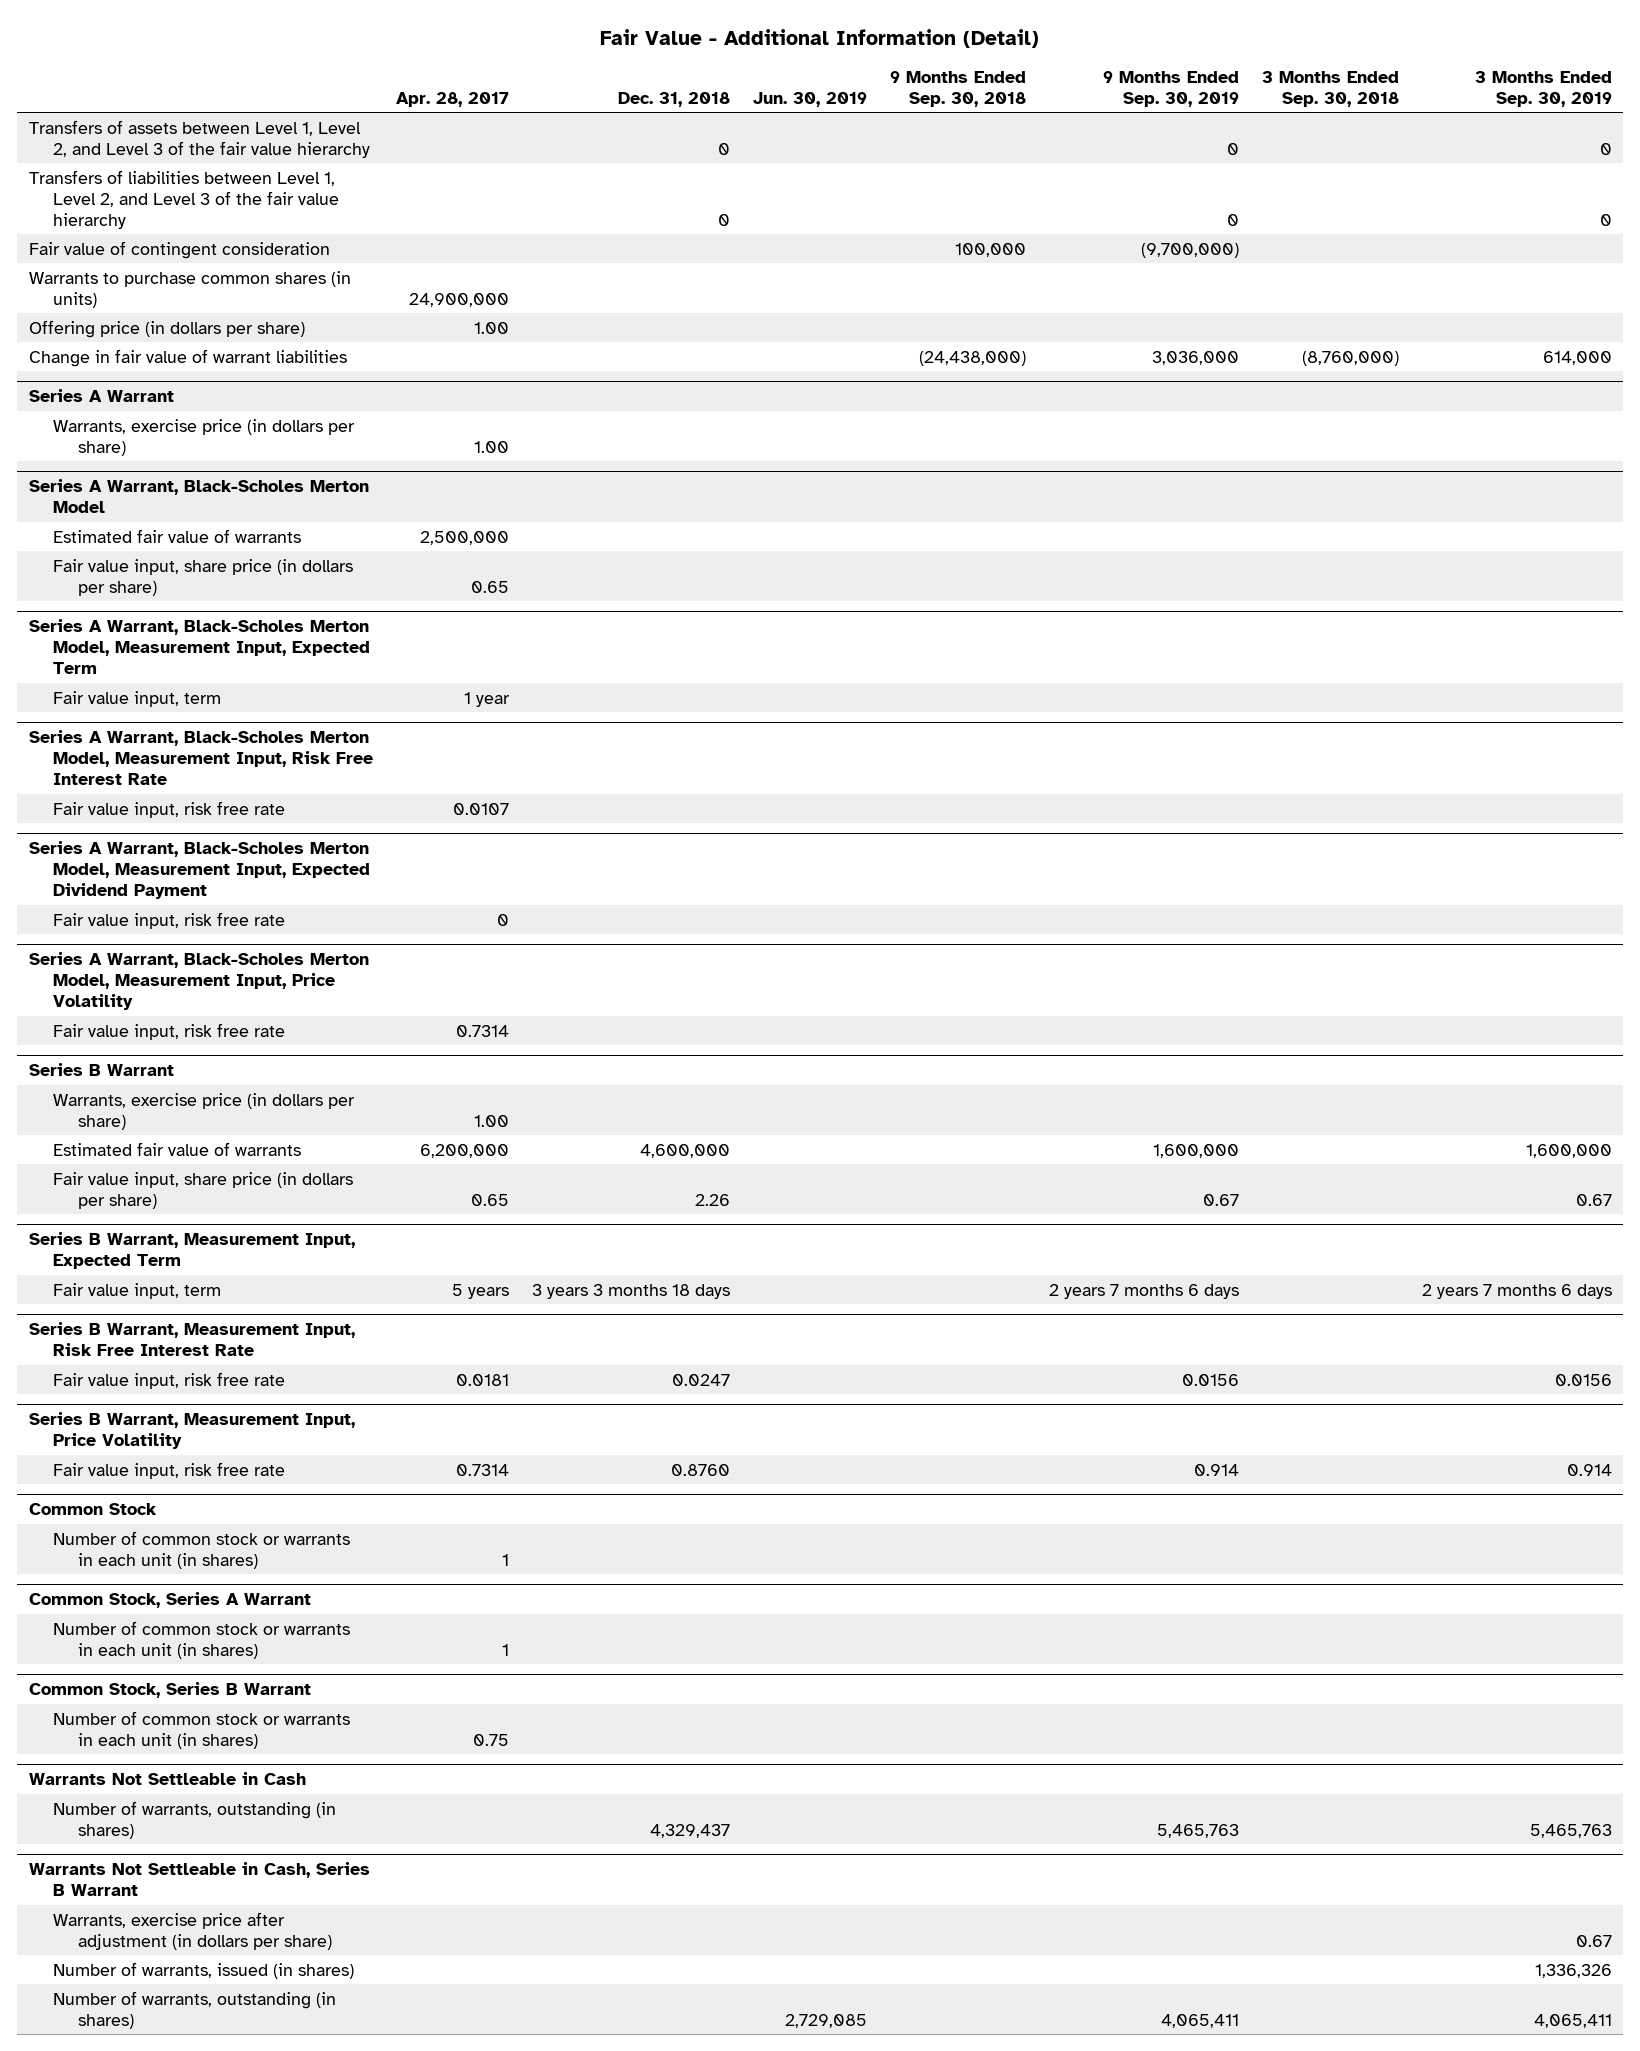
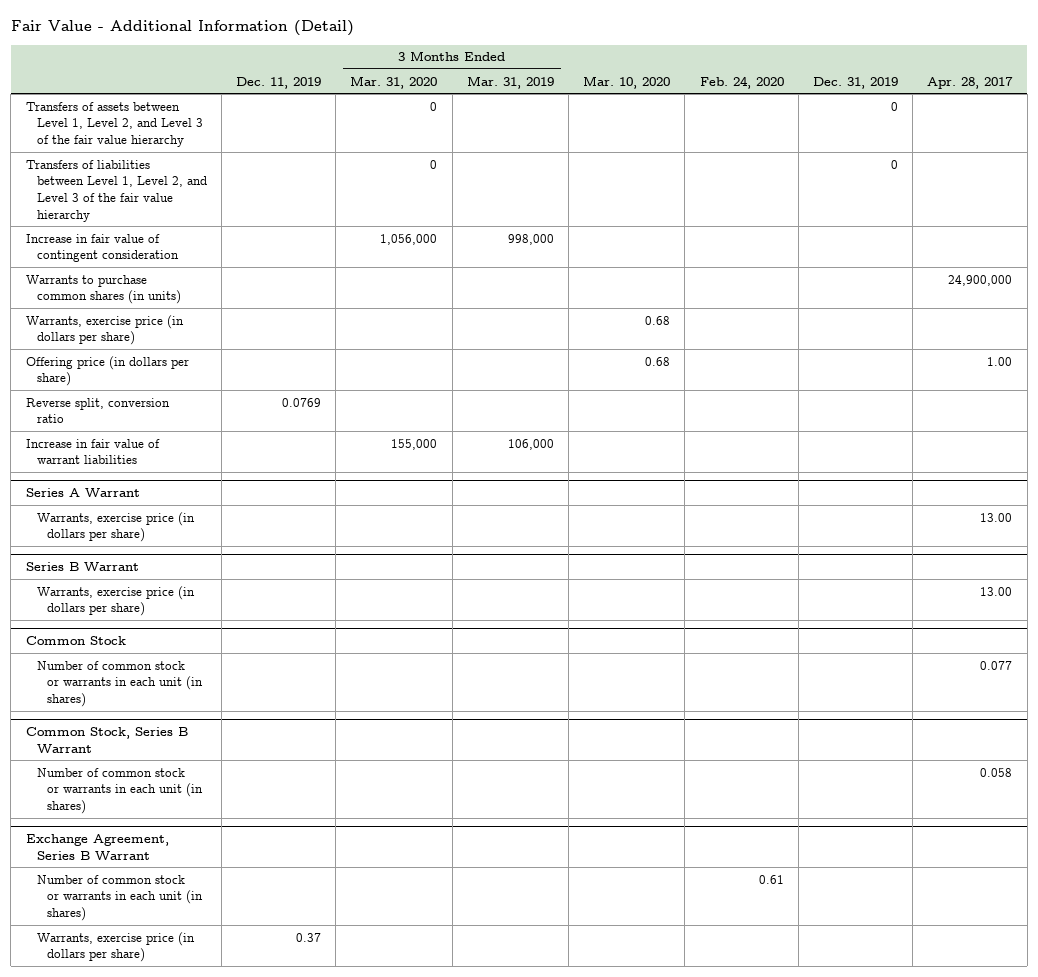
- | Apr. 28, 2017 | Dec. 31, 2018 | Jun. 30, 2019 | 9 Months Ended Sep. 30, 2018 | 9 Months Ended Sep. 30, 2019 | 3 Months Ended Sep. 30, 2018 | 3 Months Ended Sep. 30, 2019
+ | Dec. 11, 2019 | 3 Months Ended Mar. 31, 2020 | 3 Months Ended Mar. 31, 2019 | Mar. 10, 2020 | Feb. 24, 2020 | Dec. 31, 2019 | Apr. 28, 2017
- Fair value of contingent consideration | | | | 100,000 | (9,700,000) | |
+ Increase in fair value of contingent consideration | | 1,056,000 | 998,000 | | | |
+ Warrants, exercise price (in dollars per share) | | | | 0.68 | | |
- Change in fair value of warrant liabilities | | | | (24,438,000) | 3,036,000 | (8,760,000) | 614,000
+ Reverse split, conversion ratio | 0.0769 | | | | | |
+ Increase in fair value of warrant liabilities | | 155,000 | 106,000 | | | |
@ Series A Warrant
- Warrants, exercise price (in dollars per share) | 1.00 | | | | | |
- Series A Warrant, Black-Scholes Merton Model
- Estimated fair value of warrants | 2,500,000 | | | | | |
- Fair value input, share price (in dollars per share) | 0.65 | | | | | |
- Series A Warrant, Black-Scholes Merton Model, Measurement Input, Expected Term
- Fair value input, term | 1 year | | | | | |
- Series A Warrant, Black-Scholes Merton Model, Measurement Input, Risk Free Interest Rate
- Fair value input, risk free rate | 0.0107 | | | | | |
- Series A Warrant, Black-Scholes Merton Model, Measurement Input, Expected Dividend Payment
- Fair value input, risk free rate | 0 | | | | | |
- Series A Warrant, Black-Scholes Merton Model, Measurement Input, Price Volatility
- Fair value input, risk free rate | 0.7314 | | | | | |
@ Series A Warrant
+ Warrants, exercise price (in dollars per share) | | | | | | | 13.00
@ Series B Warrant
- Warrants, exercise price (in dollars per share) | 1.00 | | | | | |
- Estimated fair value of warrants | 6,200,000 | 4,600,000 | | | 1,600,000 | | 1,600,000
- Fair value input, share price (in dollars per share) | 0.65 | 2.26 | | | 0.67 | | 0.67
- Series B Warrant, Measurement Input, Expected Term
- Fair value input, term | 5 years | 3 years 3 months 18 days | | | 2 years 7 months 6 days | | 2 years 7 months 6 days
- Series B Warrant, Measurement Input, Risk Free Interest Rate
- Fair value input, risk free rate | 0.0181 | 0.0247 | | | 0.0156 | | 0.0156
- Series B Warrant, Measurement Input, Price Volatility
- Fair value input, risk free rate | 0.7314 | 0.8760 | | | 0.914 | | 0.914
@ Series B Warrant
+ Warrants, exercise price (in dollars per share) | | | | | | | 13.00
@ Common Stock
- Number of common stock or warrants in each unit (in shares) | 1 | | | | | |
- Common Stock, Series A Warrant
- Number of common stock or warrants in each unit (in shares) | 1 | | | | | |
@ Common Stock
+ Number of common stock or warrants in each unit (in shares) | | | | | | | 0.077
@ Common Stock, Series B Warrant
- Number of common stock or warrants in each unit (in shares) | 0.75 | | | | | |
- Warrants Not Settleable in Cash
- Number of warrants, outstanding (in shares) | | 4,329,437 | | | 5,465,763 | | 5,465,763
- Warrants Not Settleable in Cash, Series B Warrant
- Warrants, exercise price after adjustment (in dollars per share) | | | | | | | 0.67
- Number of warrants, issued (in shares) | | | | | | | 1,336,326
- Number of warrants, outstanding (in shares) | | | 2,729,085 | | 4,065,411 | | 4,065,411
@ Common Stock, Series B Warrant
+ Number of common stock or warrants in each unit (in shares) | | | | | | | 0.058
+ Exchange Agreement, Series B Warrant
+ Number of common stock or warrants in each unit (in shares) | | | | | 0.61 | |
+ Warrants, exercise price (in dollars per share) | 0.37 | | | | | |

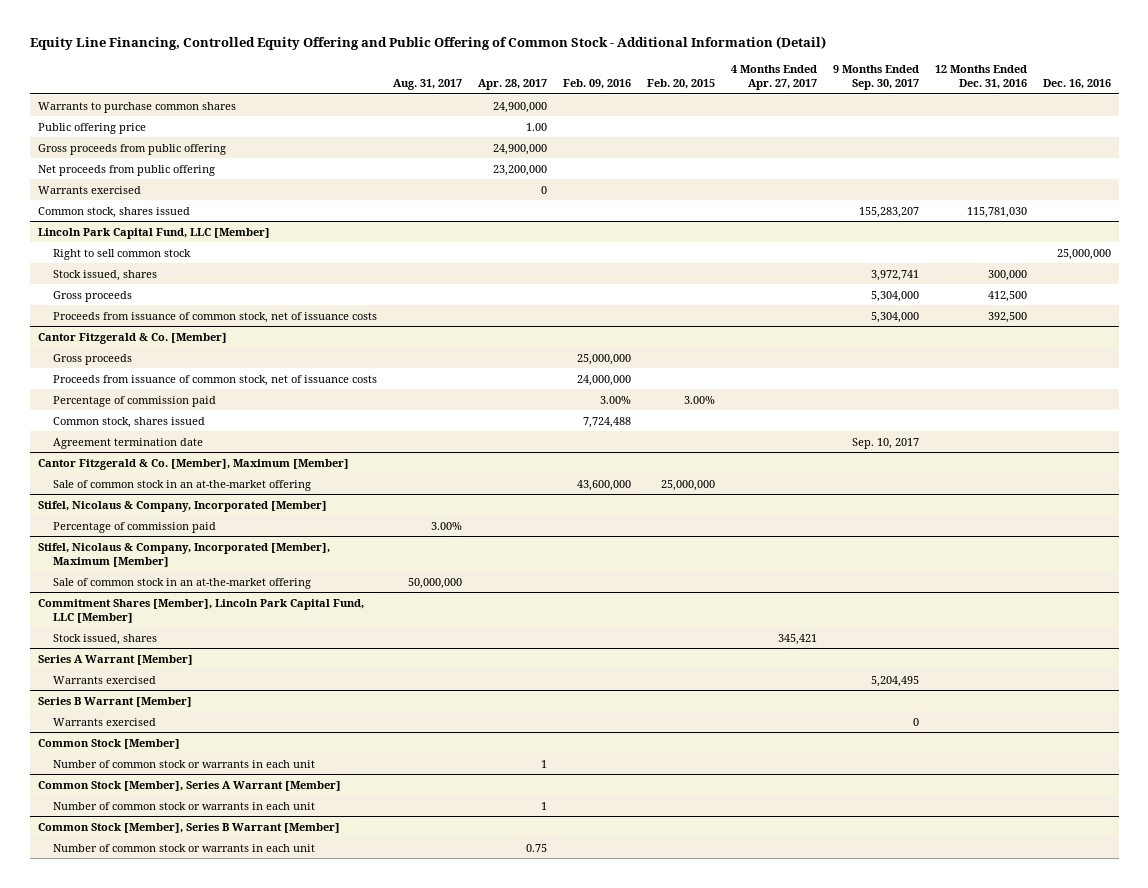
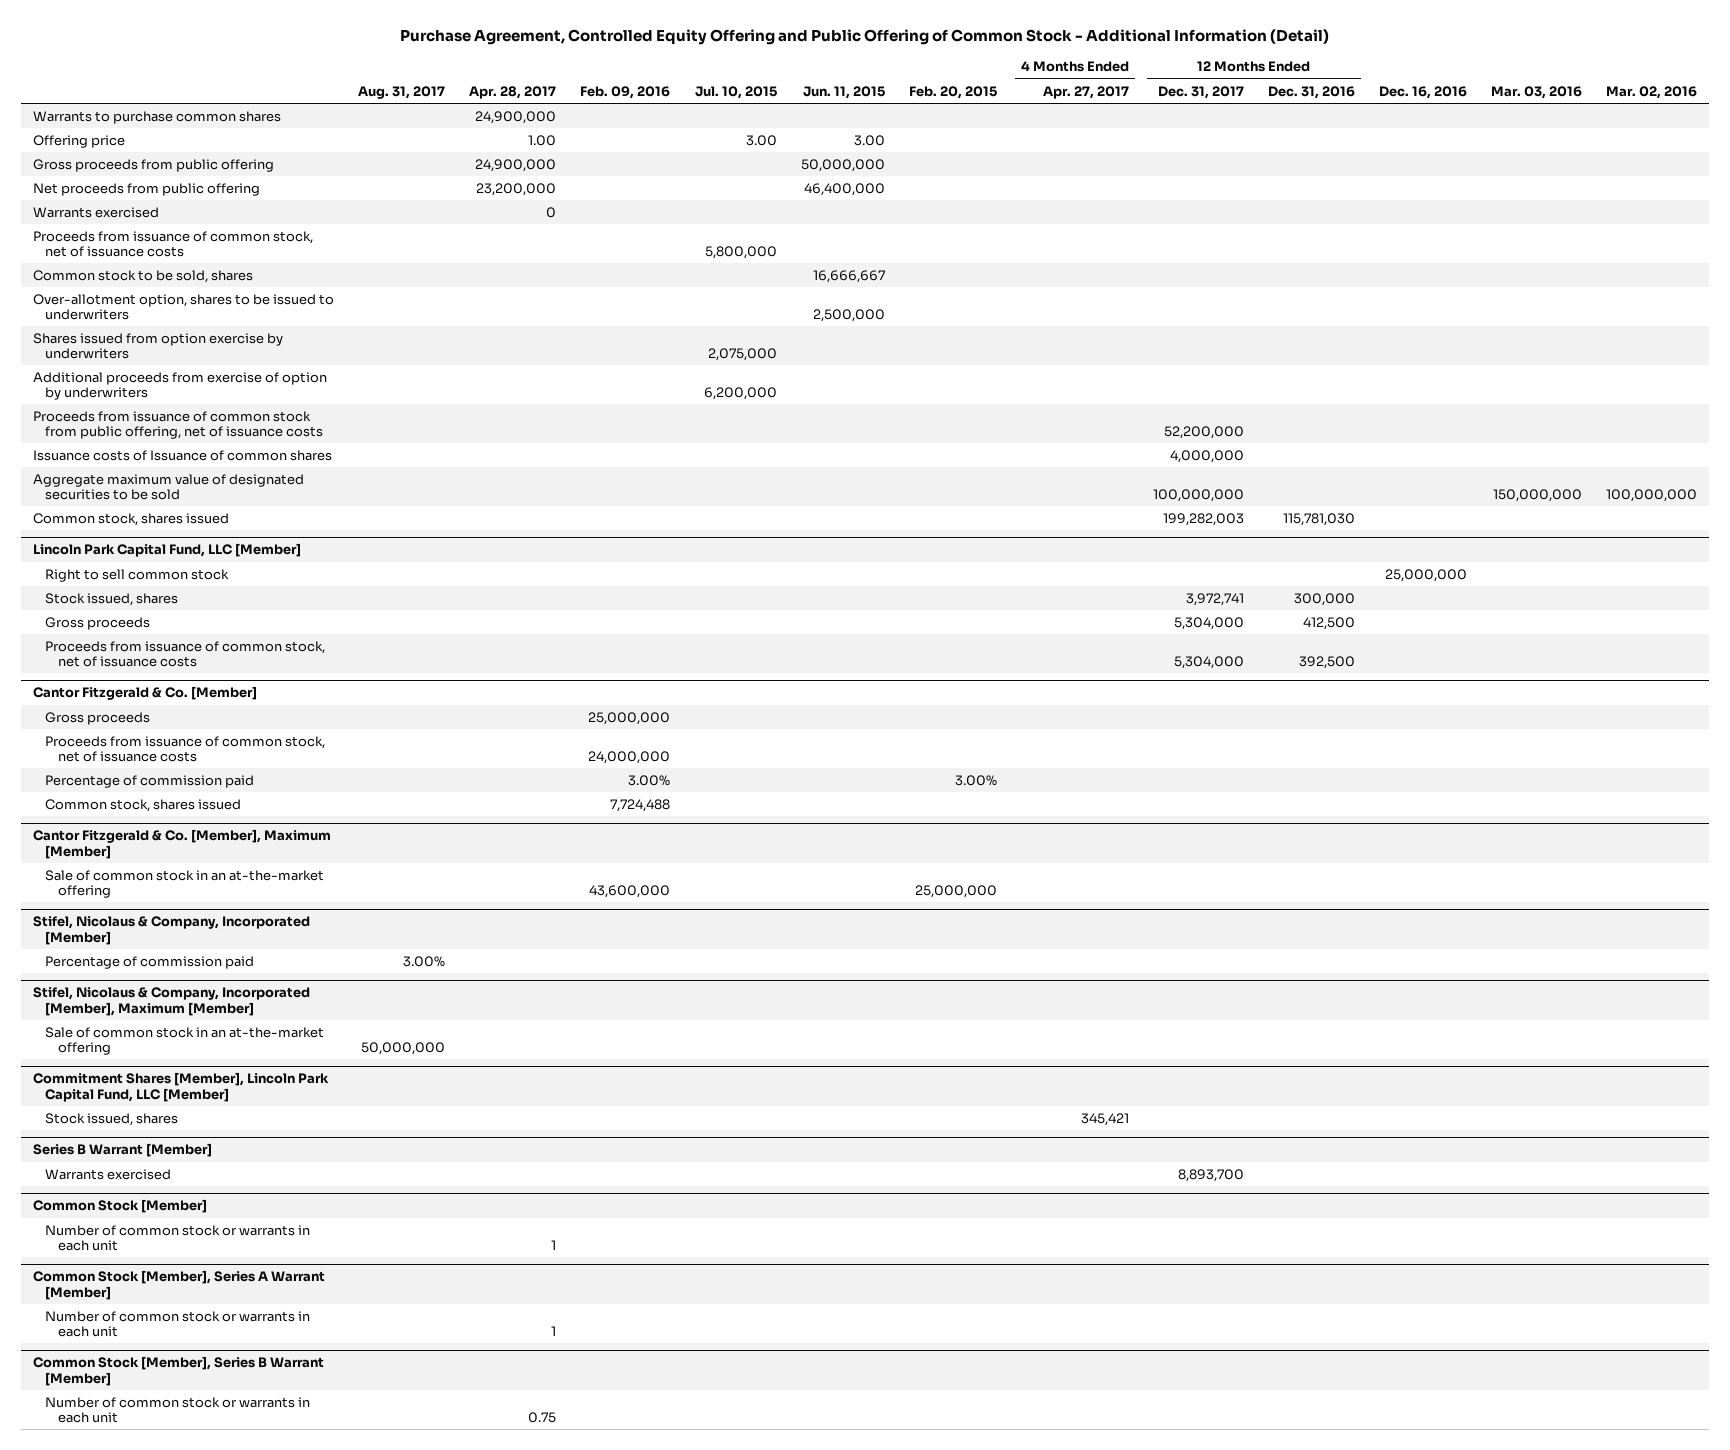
- Equity Line Financing, Controlled Equity Offering and Public Offering of Common Stock - Additional Information (Detail)
+ Purchase Agreement, Controlled Equity Offering and Public Offering of Common Stock - Additional Information (Detail)
- | Aug. 31, 2017 | Apr. 28, 2017 | Feb. 09, 2016 | Feb. 20, 2015 | 4 Months Ended Apr. 27, 2017 | 9 Months Ended Sep. 30, 2017 | 12 Months Ended Dec. 31, 2016 | Dec. 16, 2016
+ | Aug. 31, 2017 | Apr. 28, 2017 | Feb. 09, 2016 | Jul. 10, 2015 | Jun. 11, 2015 | Feb. 20, 2015 | 4 Months Ended Apr. 27, 2017 | 12 Months Ended Dec. 31, 2017 | 12 Months Ended Dec. 31, 2016 | Dec. 16, 2016 | Mar. 03, 2016 | Mar. 02, 2016
- Public offering price | | 1.00 | | | | | |
+ Offering price | | 1.00 | | 3.00 | 3.00 | | | | | | |
+ Proceeds from issuance of common stock, net of issuance costs | | | | 5,800,000 | | | | | | | |
+ Common stock to be sold, shares | | | | | 16,666,667 | | | | | | |
+ Over-allotment option, shares to be issued to underwriters | | | | | 2,500,000 | | | | | | |
+ Shares issued from option exercise by underwriters | | | | 2,075,000 | | | | | | | |
+ Additional proceeds from exercise of option by underwriters | | | | 6,200,000 | | | | | | | |
+ Proceeds from issuance of common stock from public offering, net of issuance costs | | | | | | | | 52,200,000 | | | |
+ Issuance costs of Issuance of common shares | | | | | | | | 4,000,000 | | | |
+ Aggregate maximum value of designated securities to be sold | | | | | | | | 100,000,000 | | | 150,000,000 | 100,000,000
@ Cantor Fitzgerald & Co. [Member]
- Agreement termination date | | | | | | Sep. 10, 2017 | |
- Series A Warrant [Member]
- Warrants exercised | | | | | | 5,204,495 | |

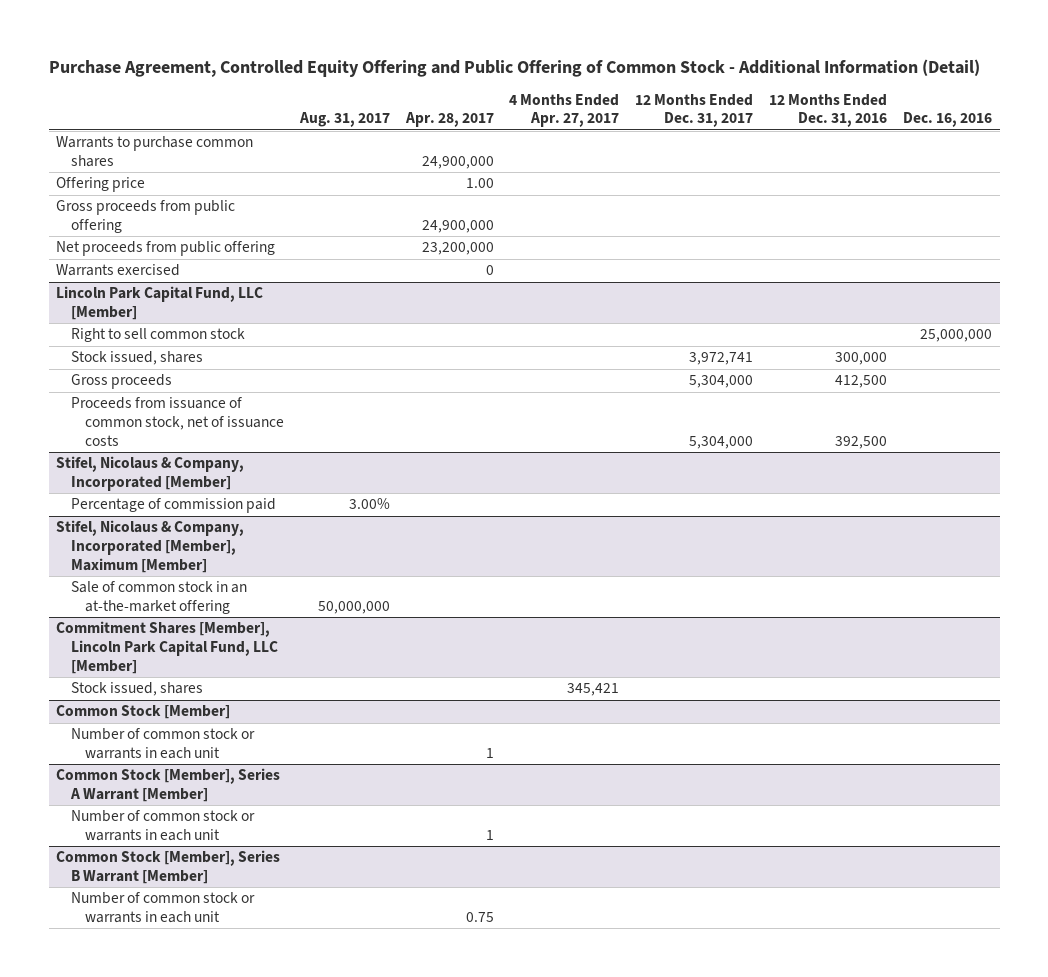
- | Aug. 31, 2017 | Apr. 28, 2017 | Feb. 09, 2016 | Jul. 10, 2015 | Jun. 11, 2015 | Feb. 20, 2015 | 4 Months Ended Apr. 27, 2017 | 12 Months Ended Dec. 31, 2017 | 12 Months Ended Dec. 31, 2016 | Dec. 16, 2016 | Mar. 03, 2016 | Mar. 02, 2016
+ | Aug. 31, 2017 | Apr. 28, 2017 | 4 Months Ended Apr. 27, 2017 | 12 Months Ended Dec. 31, 2017 | 12 Months Ended Dec. 31, 2016 | Dec. 16, 2016
- Proceeds from issuance of common stock, net of issuance costs | | | | 5,800,000 | | | | | | | |
- Common stock to be sold, shares | | | | | 16,666,667 | | | | | | |
- Over-allotment option, shares to be issued to underwriters | | | | | 2,500,000 | | | | | | |
- Shares issued from option exercise by underwriters | | | | 2,075,000 | | | | | | | |
- Additional proceeds from exercise of option by underwriters | | | | 6,200,000 | | | | | | | |
- Proceeds from issuance of common stock from public offering, net of issuance costs | | | | | | | | 52,200,000 | | | |
- Issuance costs of Issuance of common shares | | | | | | | | 4,000,000 | | | |
- Aggregate maximum value of designated securities to be sold | | | | | | | | 100,000,000 | | | 150,000,000 | 100,000,000
- Common stock, shares issued | | | | | | | | 199,282,003 | 115,781,030 | | |
- Cantor Fitzgerald & Co. [Member]
- Gross proceeds | | | 25,000,000 | | | | | | | | |
- Proceeds from issuance of common stock, net of issuance costs | | | 24,000,000 | | | | | | | | |
- Percentage of commission paid | | | 3.00% | | | 3.00% | | | | | |
- Common stock, shares issued | | | 7,724,488 | | | | | | | | |
- Cantor Fitzgerald & Co. [Member], Maximum [Member]
- Sale of common stock in an at-the-market offering | | | 43,600,000 | | | 25,000,000 | | | | | |
- Series B Warrant [Member]
- Warrants exercised | | | | | | | | 8,893,700 | | | |

